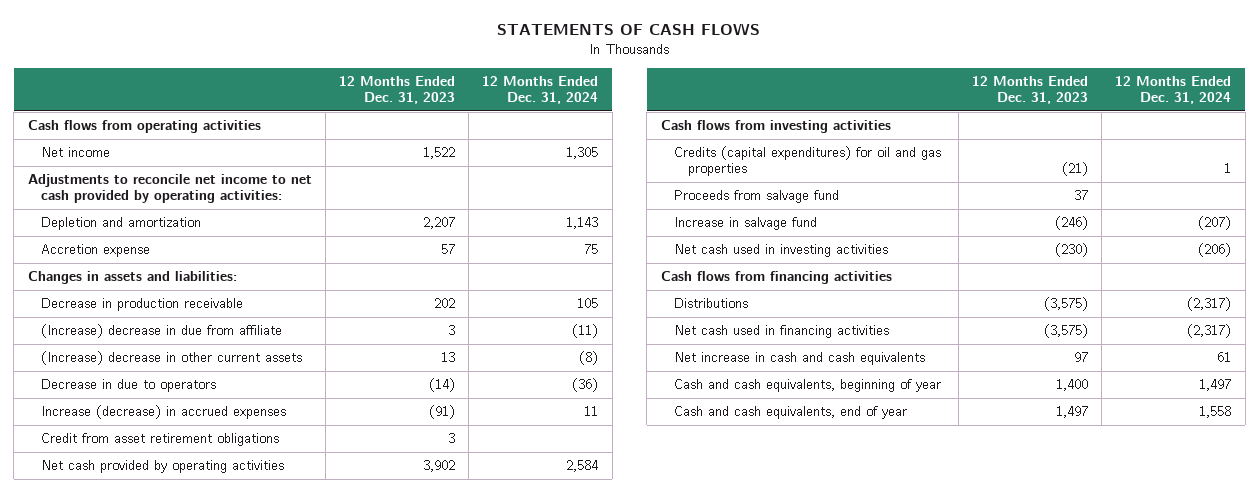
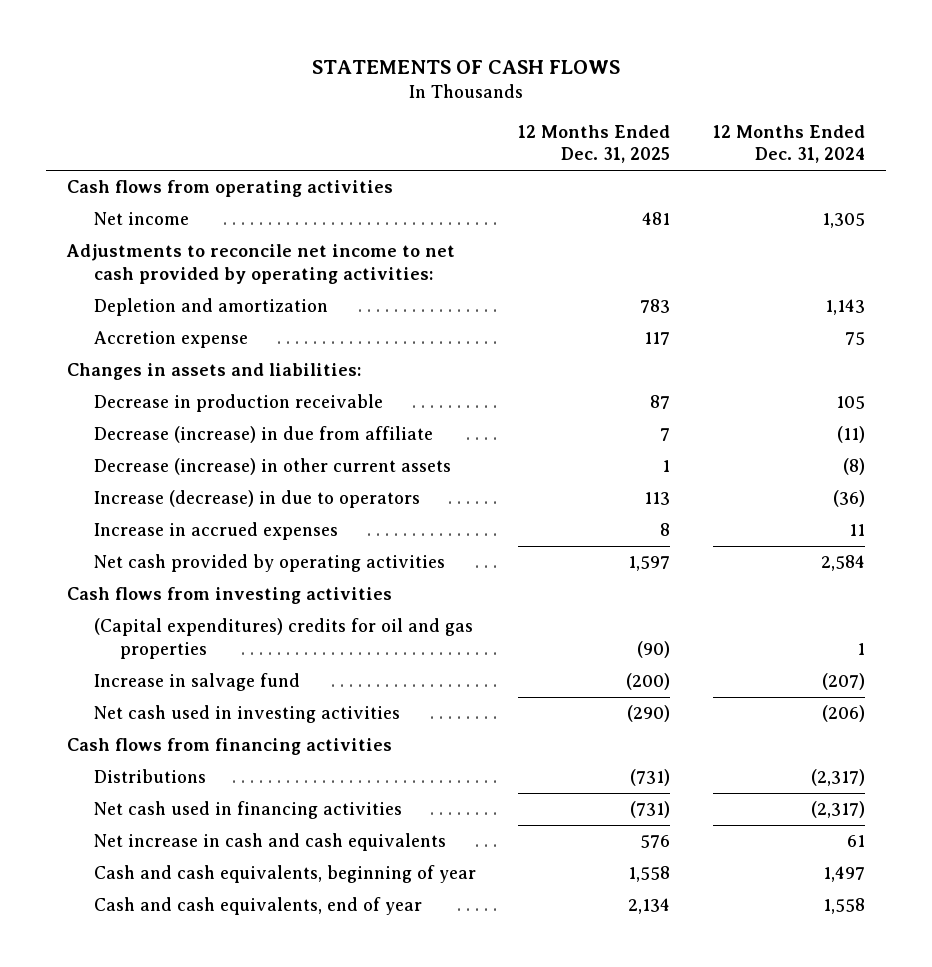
- | 12 Months Ended Dec. 31, 2023 | 12 Months Ended Dec. 31, 2024
+ | 12 Months Ended Dec. 31, 2025 | 12 Months Ended Dec. 31, 2024
- (Increase) decrease in due from affiliate | 3 | (11)
- (Increase) decrease in other current assets | 13 | (8)
- Decrease in due to operators | (14) | (36)
- Increase (decrease) in accrued expenses | (91) | 11
- Credit from asset retirement obligations | 3 |
+ Decrease (increase) in due from affiliate | 7 | (11)
+ Decrease (increase) in other current assets | 1 | (8)
+ Increase (decrease) in due to operators | 113 | (36)
+ Increase in accrued expenses | 8 | 11
- Credits (capital expenditures) for oil and gas properties | (21) | 1
- Proceeds from salvage fund | 37 |
+ (Capital expenditures) credits for oil and gas properties | (90) | 1

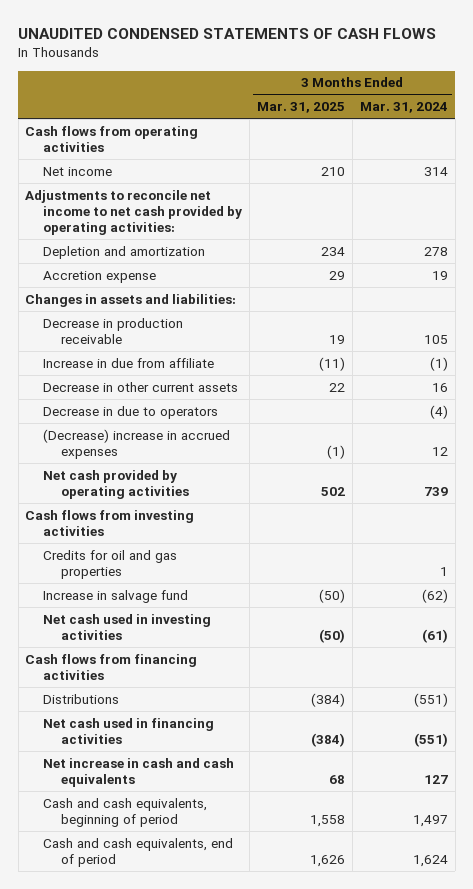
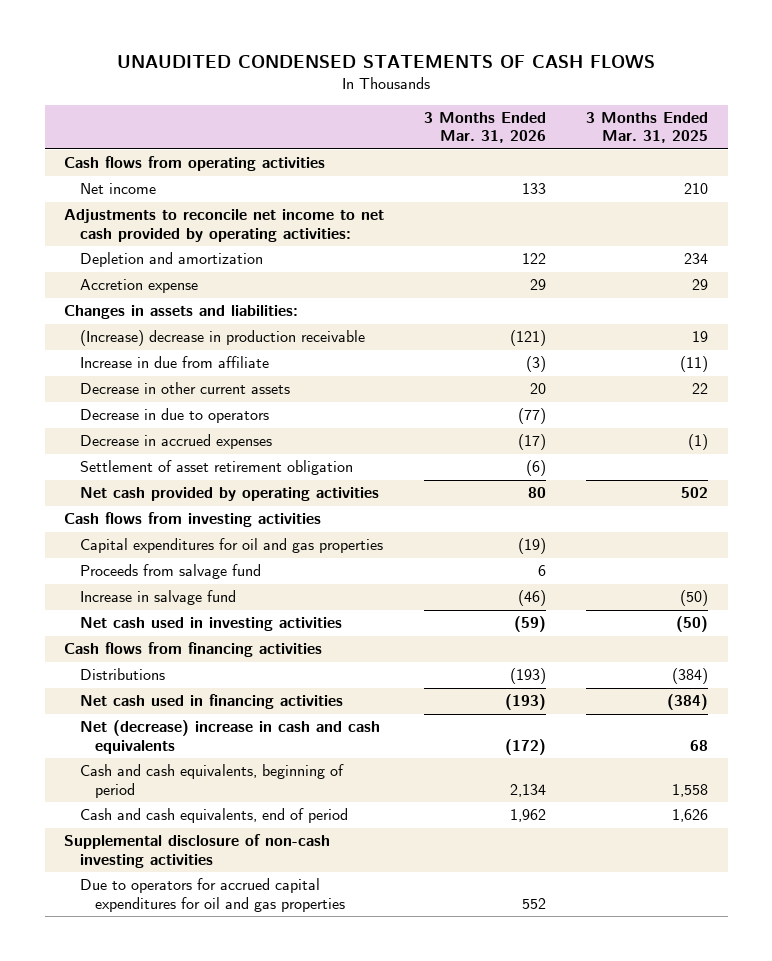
- | 3 Months Ended Mar. 31, 2025 | 3 Months Ended Mar. 31, 2024
+ | 3 Months Ended Mar. 31, 2026 | 3 Months Ended Mar. 31, 2025
- Decrease in production receivable | 19 | 105
+ (Increase) decrease in production receivable | (121) | 19
- (Decrease) increase in accrued expenses | (1) | 12
+ Decrease in accrued expenses | (17) | (1)
+ Settlement of asset retirement obligation | (6) |
- Credits for oil and gas properties | | 1
+ Capital expenditures for oil and gas properties | (19) |
+ Proceeds from salvage fund | 6 |
- Net increase in cash and cash equivalents | 68 | 127
+ Net (decrease) increase in cash and cash equivalents | (172) | 68
+ Supplemental disclosure of non-cash investing activities
+ Due to operators for accrued capital expenditures for oil and gas properties | 552 |

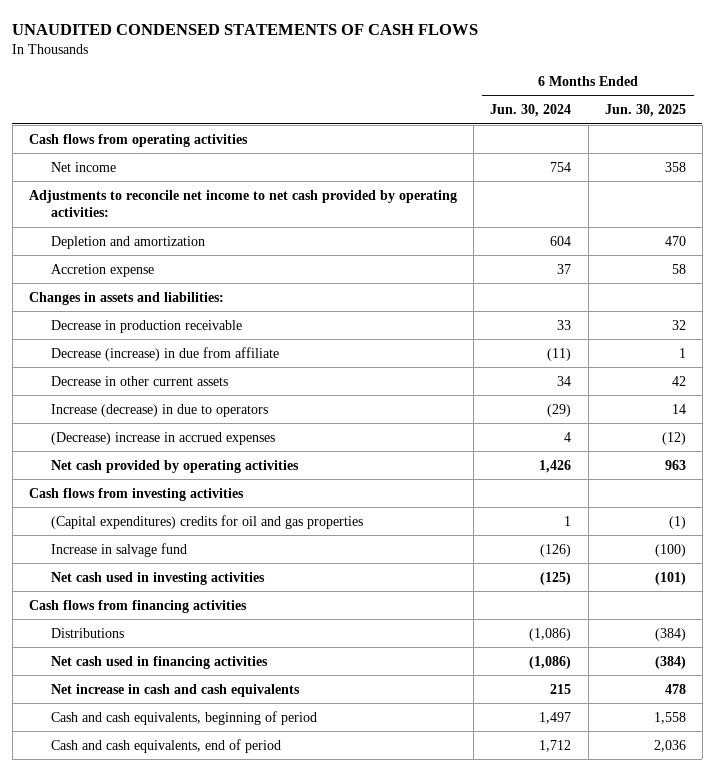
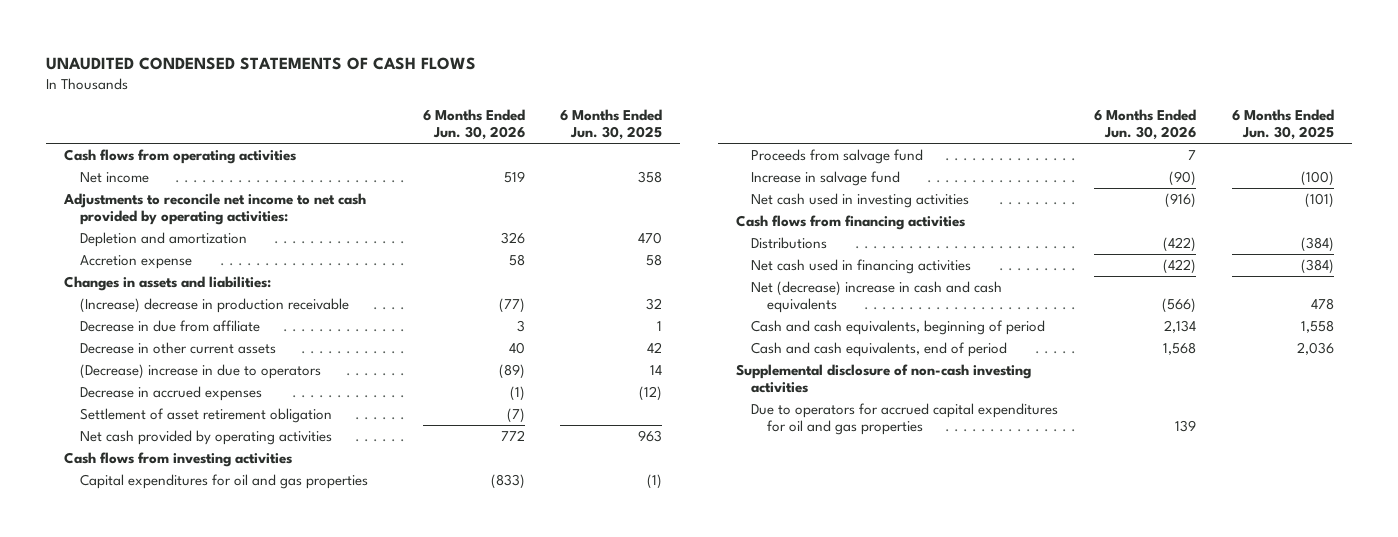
- | 6 Months Ended Jun. 30, 2024 | 6 Months Ended Jun. 30, 2025
+ | 6 Months Ended Jun. 30, 2026 | 6 Months Ended Jun. 30, 2025
- Decrease in production receivable | 33 | 32
- Decrease (increase) in due from affiliate | (11) | 1
+ (Increase) decrease in production receivable | (77) | 32
+ Decrease in due from affiliate | 3 | 1
- Increase (decrease) in due to operators | (29) | 14
- (Decrease) increase in accrued expenses | 4 | (12)
+ (Decrease) increase in due to operators | (89) | 14
+ Decrease in accrued expenses | (1) | (12)
+ Settlement of asset retirement obligation | (7) |
- (Capital expenditures) credits for oil and gas properties | 1 | (1)
+ Capital expenditures for oil and gas properties | (833) | (1)
+ Proceeds from salvage fund | 7 |
- Net increase in cash and cash equivalents | 215 | 478
+ Net (decrease) increase in cash and cash equivalents | (566) | 478
+ Supplemental disclosure of non-cash investing activities
+ Due to operators for accrued capital expenditures for oil and gas properties | 139 |

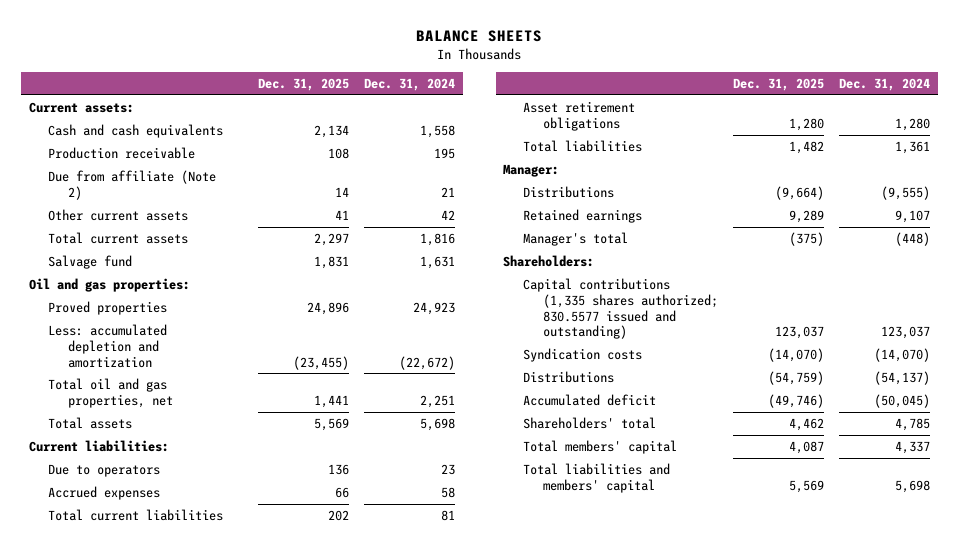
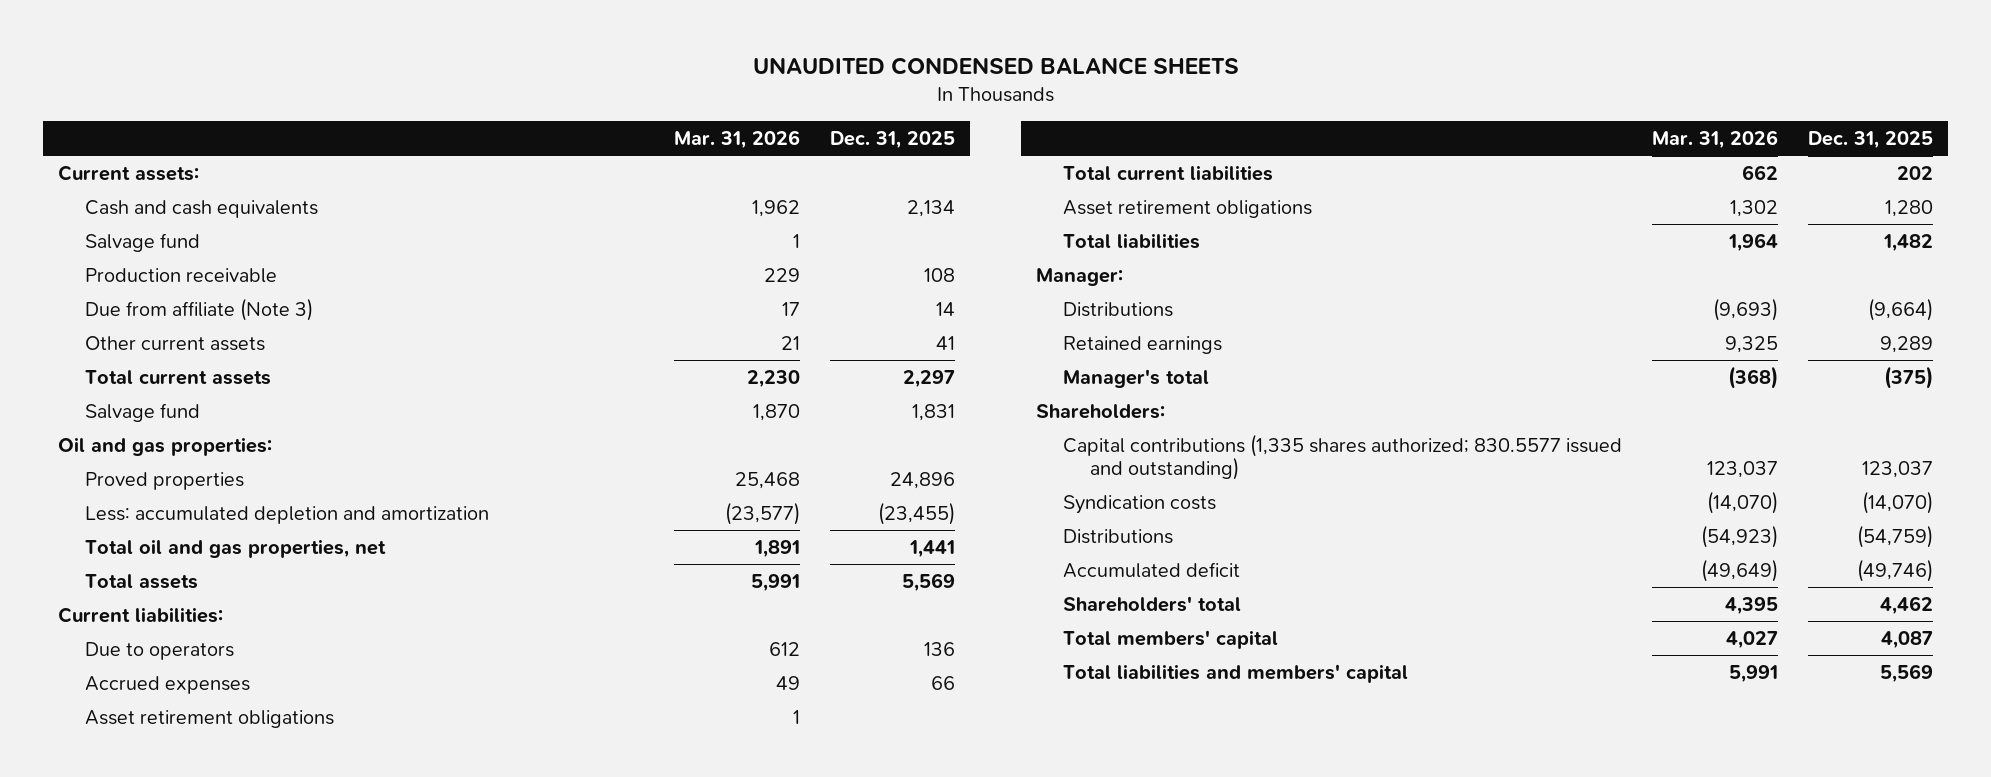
- BALANCE SHEETS
+ UNAUDITED CONDENSED BALANCE SHEETS
- | Dec. 31, 2025 | Dec. 31, 2024
+ | Mar. 31, 2026 | Dec. 31, 2025
+ Salvage fund | 1 |
- Due from affiliate (Note 2) | 14 | 21
+ Due from affiliate (Note 3) | 17 | 14
+ Asset retirement obligations | 1 |

